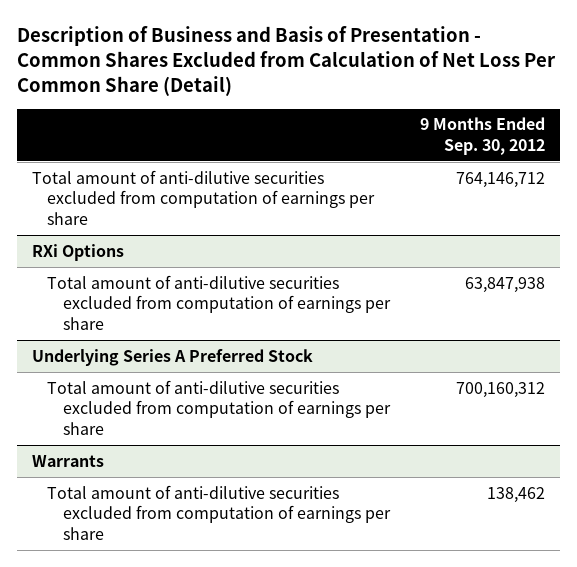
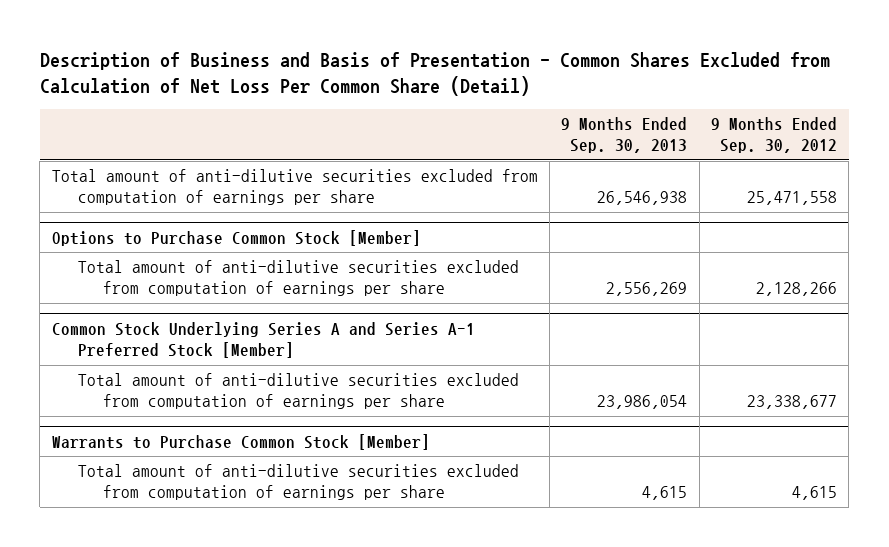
- | 9 Months Ended Sep. 30, 2012
+ | 9 Months Ended Sep. 30, 2013 | 9 Months Ended Sep. 30, 2012
- Total amount of anti-dilutive securities excluded from computation of earnings per share | 764,146,712
- RXi Options
- Total amount of anti-dilutive securities excluded from computation of earnings per share | 63,847,938
- Underlying Series A Preferred Stock
- Total amount of anti-dilutive securities excluded from computation of earnings per share | 700,160,312
- Warrants
- Total amount of anti-dilutive securities excluded from computation of earnings per share | 138,462
+ Total amount of anti-dilutive securities excluded from computation of earnings per share | 26,546,938 | 25,471,558
+ Options to Purchase Common Stock [Member]
+ Total amount of anti-dilutive securities excluded from computation of earnings per share | 2,556,269 | 2,128,266
+ Common Stock Underlying Series A and Series A-1 Preferred Stock [Member]
+ Total amount of anti-dilutive securities excluded from computation of earnings per share | 23,986,054 | 23,338,677
+ Warrants to Purchase Common Stock [Member]
+ Total amount of anti-dilutive securities excluded from computation of earnings per share | 4,615 | 4,615

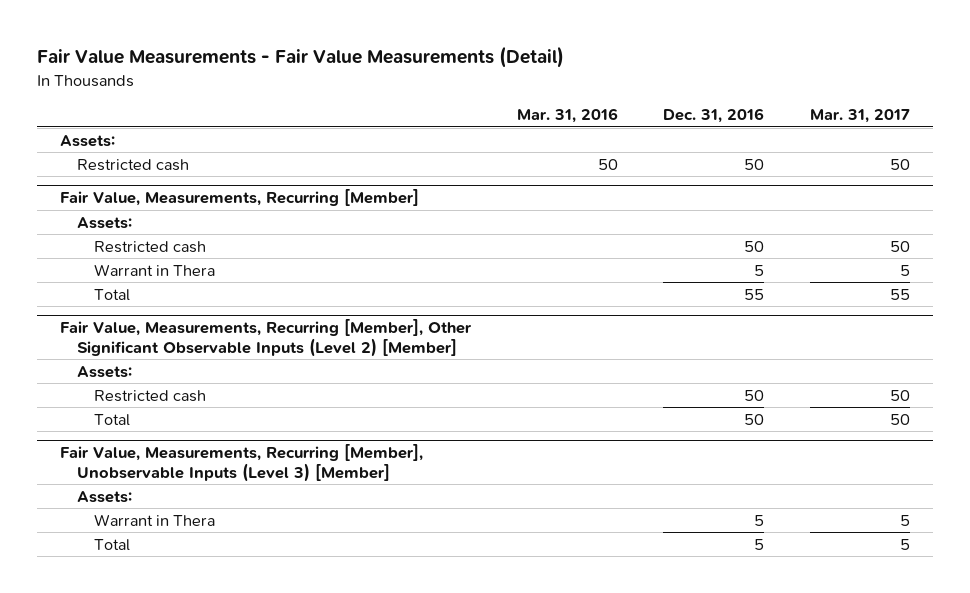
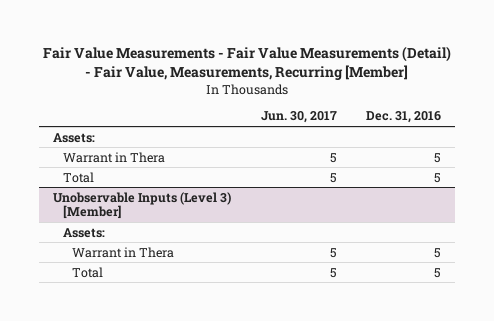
- Fair Value Measurements - Fair Value Measurements (Detail)
+ Fair Value Measurements - Fair Value Measurements (Detail) - Fair Value, Measurements, Recurring [Member]
- | Mar. 31, 2016 | Dec. 31, 2016 | Mar. 31, 2017
+ | Jun. 30, 2017 | Dec. 31, 2016
- Restricted cash | 50 | 50 | 50
- Fair Value, Measurements, Recurring [Member]
- Assets:
- Restricted cash | | 50 | 50
- Total | | 55 | 55
- Fair Value, Measurements, Recurring [Member], Other Significant Observable Inputs (Level 2) [Member]
- Assets:
- Restricted cash | | 50 | 50
- Total | | 50 | 50
- Fair Value, Measurements, Recurring [Member], Unobservable Inputs (Level 3) [Member]
+ Total | 5 | 5
+ Unobservable Inputs (Level 3) [Member]

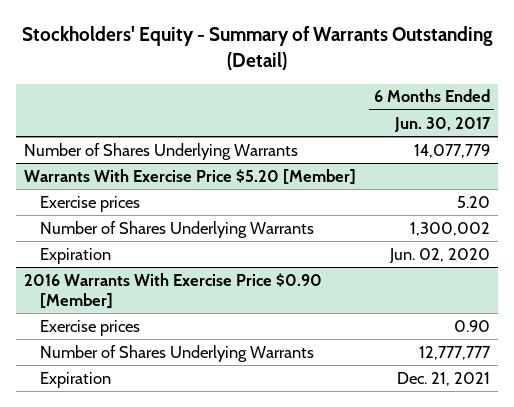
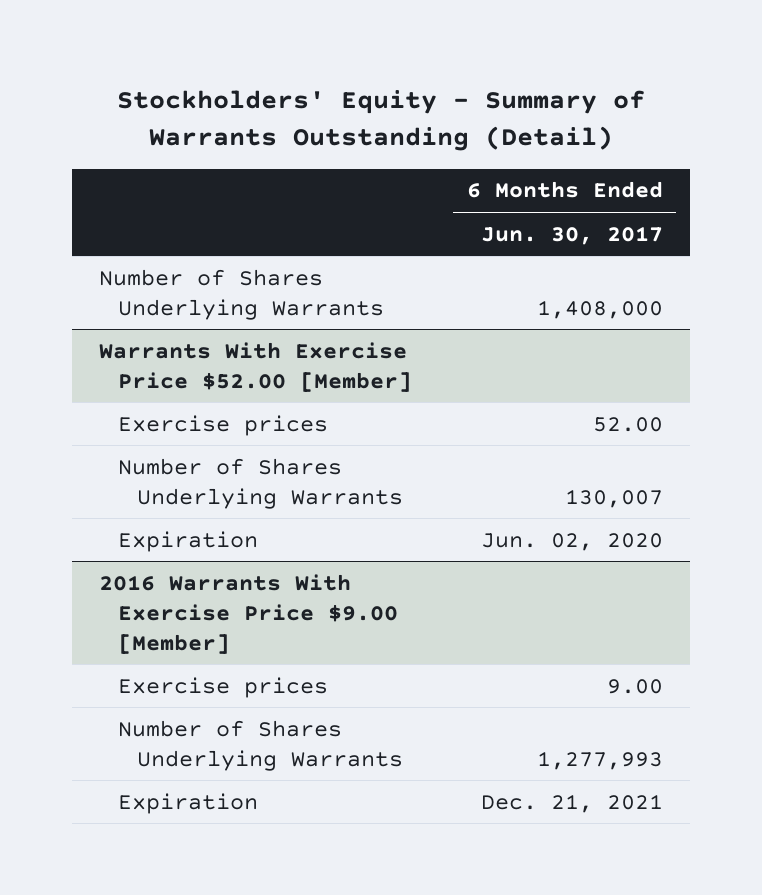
- Number of Shares Underlying Warrants | 14,077,779
- Warrants With Exercise Price $5.20 [Member]
- Exercise prices | 5.20
- Number of Shares Underlying Warrants | 1,300,002
+ Number of Shares Underlying Warrants | 1,408,000
+ Warrants With Exercise Price $52.00 [Member]
+ Exercise prices | 52.00
+ Number of Shares Underlying Warrants | 130,007
- 2016 Warrants With Exercise Price $0.90 [Member]
- Exercise prices | 0.90
- Number of Shares Underlying Warrants | 12,777,777
+ 2016 Warrants With Exercise Price $9.00 [Member]
+ Exercise prices | 9.00
+ Number of Shares Underlying Warrants | 1,277,993

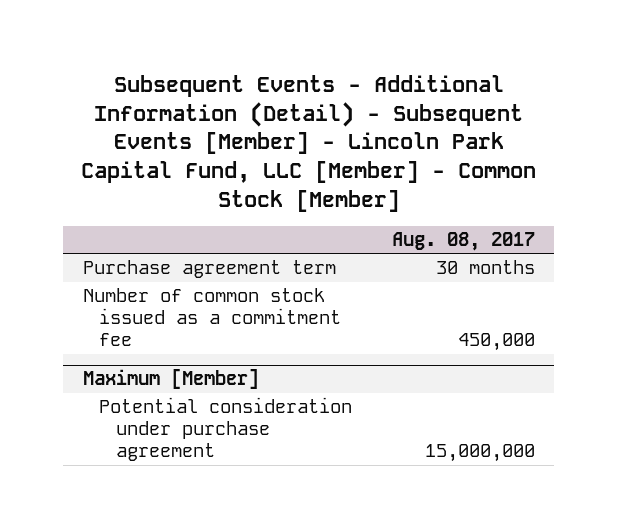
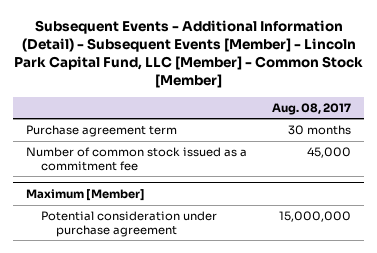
- Number of common stock issued as a commitment fee | 450,000
+ Number of common stock issued as a commitment fee | 45,000

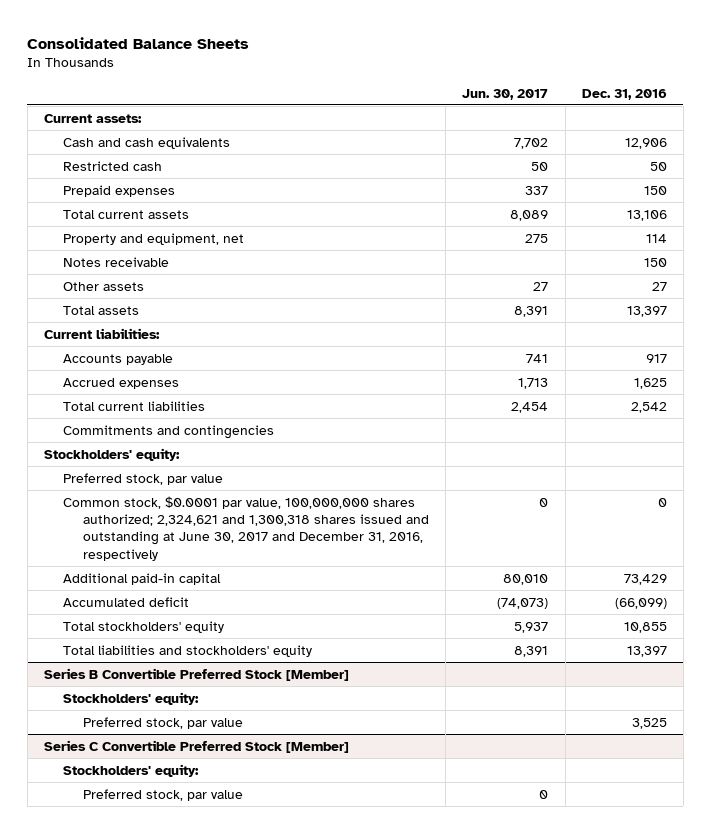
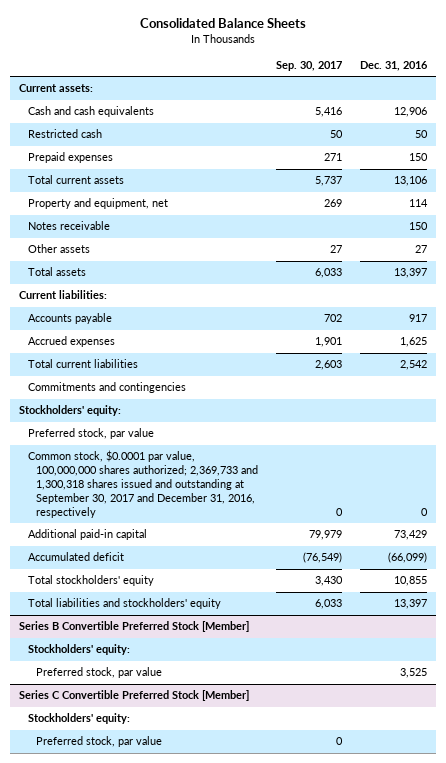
- | Jun. 30, 2017 | Dec. 31, 2016
+ | Sep. 30, 2017 | Dec. 31, 2016
- Common stock, $0.0001 par value, 100,000,000 shares authorized; 2,324,621 and 1,300,318 shares issued and outstanding at June 30, 2017 and December 31, 2016, respectively | 0 | 0
+ Common stock, $0.0001 par value, 100,000,000 shares authorized; 2,369,733 and 1,300,318 shares issued and outstanding at September 30, 2017 and December 31, 2016, respectively | 0 | 0

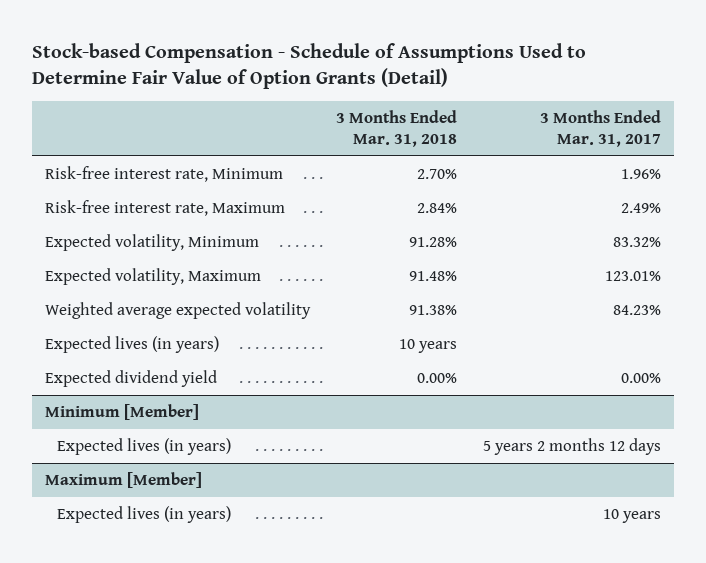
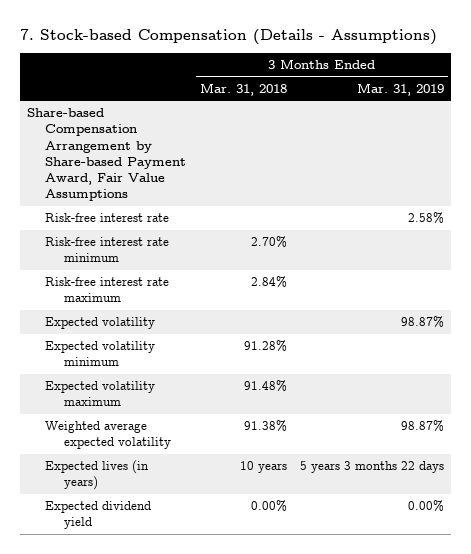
- Stock-based Compensation - Schedule of Assumptions Used to Determine Fair Value of Option Grants (Detail)
+ 7. Stock-based Compensation (Details - Assumptions)
- | 3 Months Ended Mar. 31, 2018 | 3 Months Ended Mar. 31, 2017
+ | 3 Months Ended Mar. 31, 2018 | 3 Months Ended Mar. 31, 2019
- Risk-free interest rate, Minimum | 2.70% | 1.96%
- Risk-free interest rate, Maximum | 2.84% | 2.49%
- Expected volatility, Minimum | 91.28% | 83.32%
- Expected volatility, Maximum | 91.48% | 123.01%
+ Share-based Compensation Arrangement by Share-based Payment Award, Fair Value Assumptions
+ Risk-free interest rate | | 2.58%
+ Risk-free interest rate minimum | 2.70% |
+ Risk-free interest rate maximum | 2.84% |
+ Expected volatility | | 98.87%
+ Expected volatility minimum | 91.28% |
+ Expected volatility maximum | 91.48% |
- Minimum [Member]
- Expected lives (in years) | | 5 years 2 months 12 days
- Maximum [Member]
- Expected lives (in years) | | 10 years

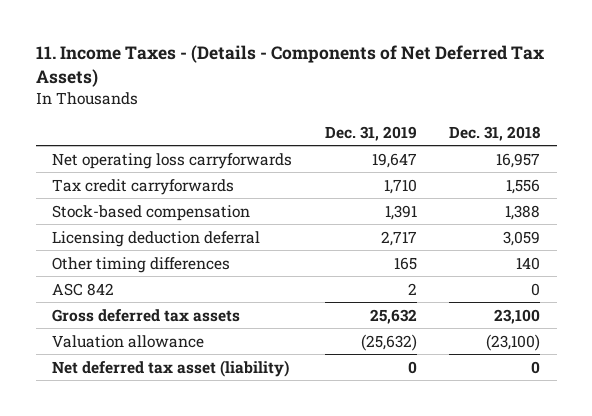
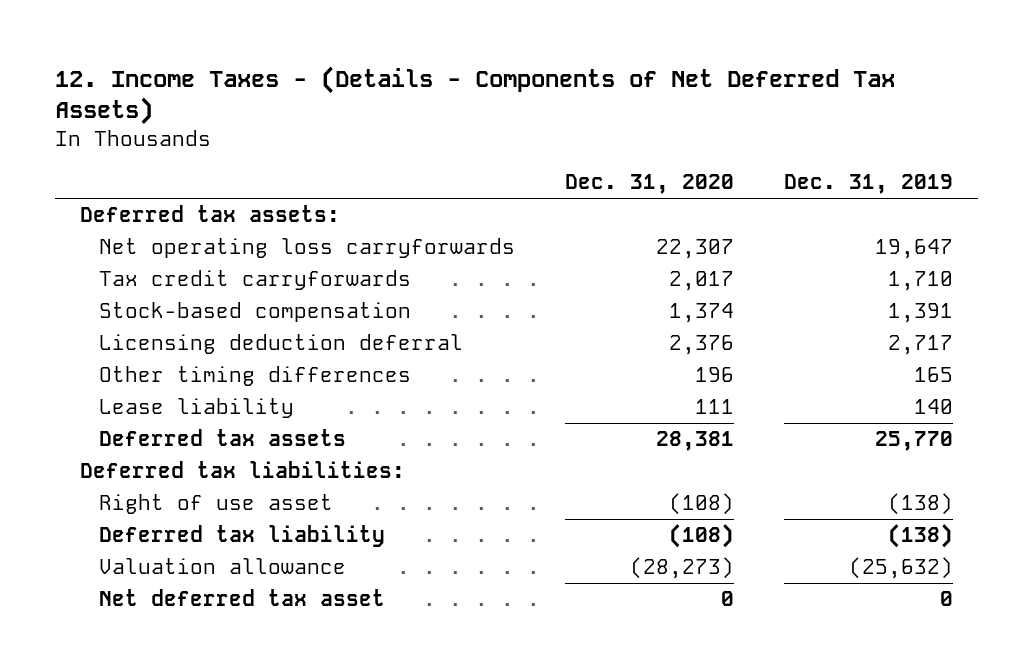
- 11. Income Taxes - (Details - Components of Net Deferred Tax Assets)
+ 12. Income Taxes - (Details - Components of Net Deferred Tax Assets)
- | Dec. 31, 2019 | Dec. 31, 2018
+ | Dec. 31, 2020 | Dec. 31, 2019
+ Deferred tax assets:
- ASC 842 | 2 | 0
- Gross deferred tax assets | 25,632 | 23,100
+ Lease liability | 111 | 140
+ Deferred tax assets | 28,381 | 25,770
+ Deferred tax liabilities:
+ Right of use asset | (108) | (138)
+ Deferred tax liability | (108) | (138)
- Net deferred tax asset (liability) | 0 | 0
+ Net deferred tax asset | 0 | 0

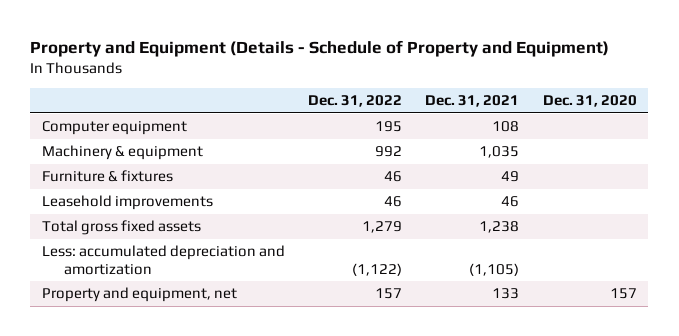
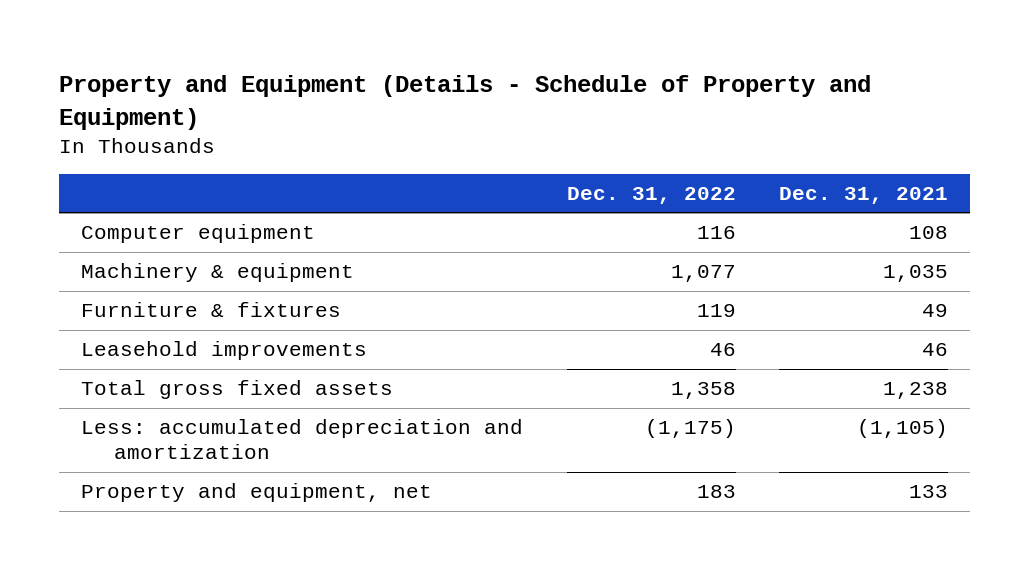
- | Dec. 31, 2022 | Dec. 31, 2021 | Dec. 31, 2020
+ | Dec. 31, 2022 | Dec. 31, 2021
- Computer equipment | 195 | 108 |
- Machinery & equipment | 992 | 1,035 |
- Furniture & fixtures | 46 | 49 |
+ Computer equipment | 116 | 108
+ Machinery & equipment | 1,077 | 1,035
+ Furniture & fixtures | 119 | 49
- Total gross fixed assets | 1,279 | 1,238 |
- Less: accumulated depreciation and amortization | (1,122) | (1,105) |
- Property and equipment, net | 157 | 133 | 157
+ Total gross fixed assets | 1,358 | 1,238
+ Less: accumulated depreciation and amortization | (1,175) | (1,105)
+ Property and equipment, net | 183 | 133

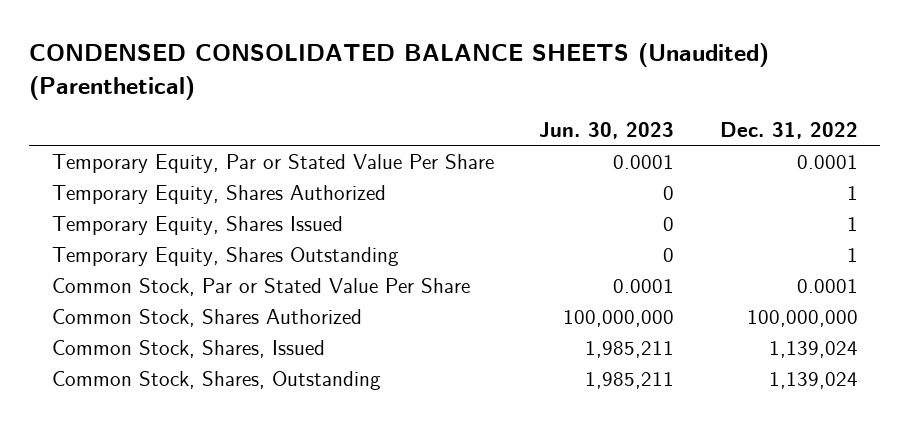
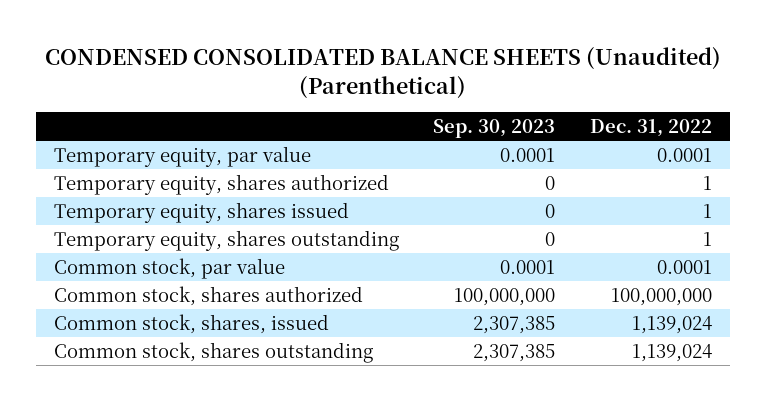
- | Jun. 30, 2023 | Dec. 31, 2022
+ | Sep. 30, 2023 | Dec. 31, 2022
- Temporary Equity, Par or Stated Value Per Share | 0.0001 | 0.0001
- Temporary Equity, Shares Authorized | 0 | 1
- Temporary Equity, Shares Issued | 0 | 1
- Temporary Equity, Shares Outstanding | 0 | 1
- Common Stock, Par or Stated Value Per Share | 0.0001 | 0.0001
- Common Stock, Shares Authorized | 100,000,000 | 100,000,000
- Common Stock, Shares, Issued | 1,985,211 | 1,139,024
- Common Stock, Shares, Outstanding | 1,985,211 | 1,139,024
+ Temporary equity, par value | 0.0001 | 0.0001
+ Temporary equity, shares authorized | 0 | 1
+ Temporary equity, shares issued | 0 | 1
+ Temporary equity, shares outstanding | 0 | 1
+ Common stock, par value | 0.0001 | 0.0001
+ Common stock, shares authorized | 100,000,000 | 100,000,000
+ Common stock, shares, issued | 2,307,385 | 1,139,024
+ Common stock, shares outstanding | 2,307,385 | 1,139,024

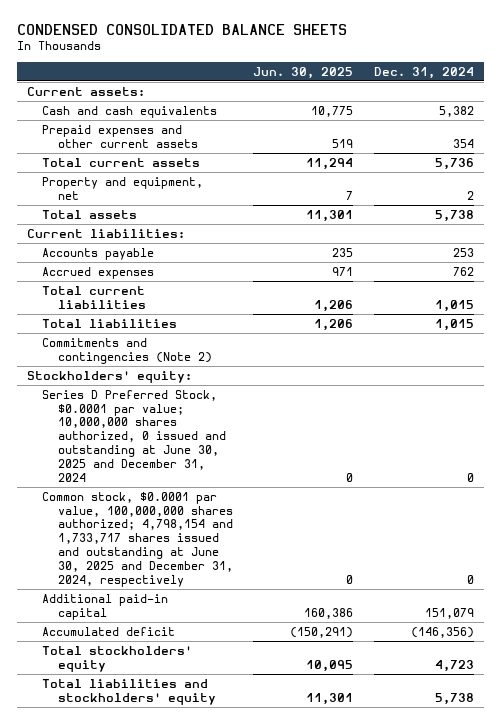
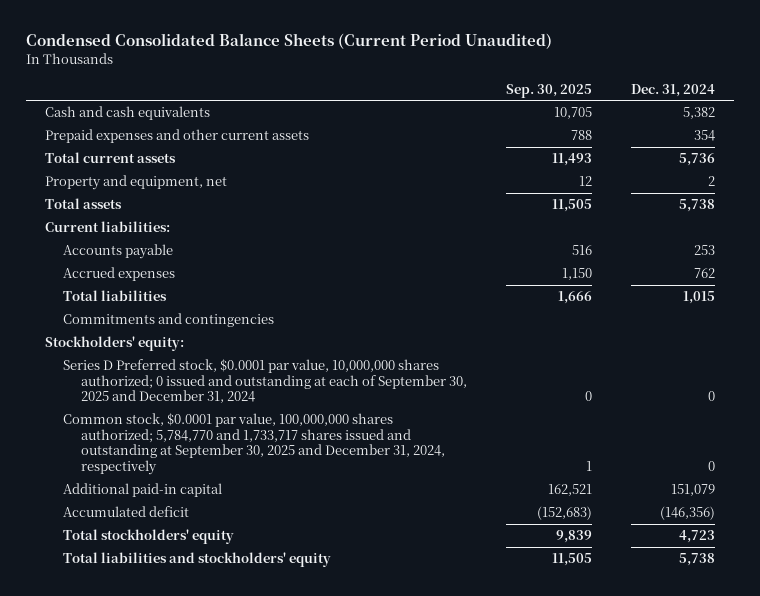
- CONDENSED CONSOLIDATED BALANCE SHEETS
+ Condensed Consolidated Balance Sheets (Current Period Unaudited)
- | Jun. 30, 2025 | Dec. 31, 2024
+ | Sep. 30, 2025 | Dec. 31, 2024
- Current assets:
- Total current liabilities | 1,206 | 1,015
- Commitments and contingencies (Note 2)
+ Commitments and contingencies
- Series D Preferred Stock, $0.0001 par value; 10,000,000 shares authorized, 0 issued and outstanding at June 30, 2025 and December 31, 2024 | 0 | 0
- Common stock, $0.0001 par value, 100,000,000 shares authorized; 4,798,154 and 1,733,717 shares issued and outstanding at June 30, 2025 and December 31, 2024, respectively | 0 | 0
+ Series D Preferred stock, $0.0001 par value, 10,000,000 shares authorized; 0 issued and outstanding at each of September 30, 2025 and December 31, 2024 | 0 | 0
+ Common stock, $0.0001 par value, 100,000,000 shares authorized; 5,784,770 and 1,733,717 shares issued and outstanding at September 30, 2025 and December 31, 2024, respectively | 1 | 0

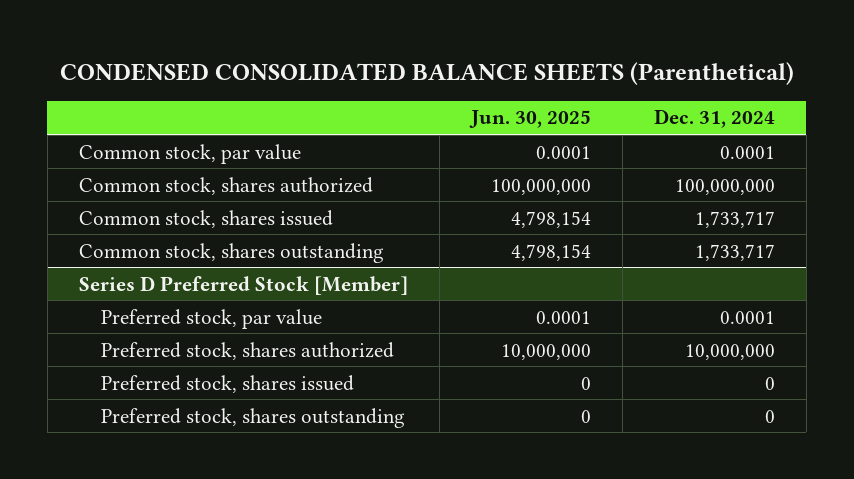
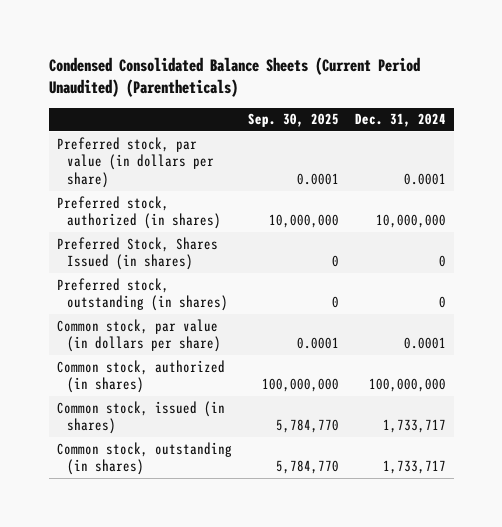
- CONDENSED CONSOLIDATED BALANCE SHEETS (Parenthetical)
+ Condensed Consolidated Balance Sheets (Current Period Unaudited) (Parentheticals)
- | Jun. 30, 2025 | Dec. 31, 2024
+ | Sep. 30, 2025 | Dec. 31, 2024
- Common stock, par value | 0.0001 | 0.0001
- Common stock, shares authorized | 100,000,000 | 100,000,000
- Common stock, shares issued | 4,798,154 | 1,733,717
- Common stock, shares outstanding | 4,798,154 | 1,733,717
- Series D Preferred Stock [Member]
- Preferred stock, par value | 0.0001 | 0.0001
- Preferred stock, shares authorized | 10,000,000 | 10,000,000
- Preferred stock, shares issued | 0 | 0
- Preferred stock, shares outstanding | 0 | 0
+ Preferred stock, par value (in dollars per share) | 0.0001 | 0.0001
+ Preferred stock, authorized (in shares) | 10,000,000 | 10,000,000
+ Preferred Stock, Shares Issued (in shares) | 0 | 0
+ Preferred stock, outstanding (in shares) | 0 | 0
+ Common stock, par value (in dollars per share) | 0.0001 | 0.0001
+ Common stock, authorized (in shares) | 100,000,000 | 100,000,000
+ Common stock, issued (in shares) | 5,784,770 | 1,733,717
+ Common stock, outstanding (in shares) | 5,784,770 | 1,733,717

